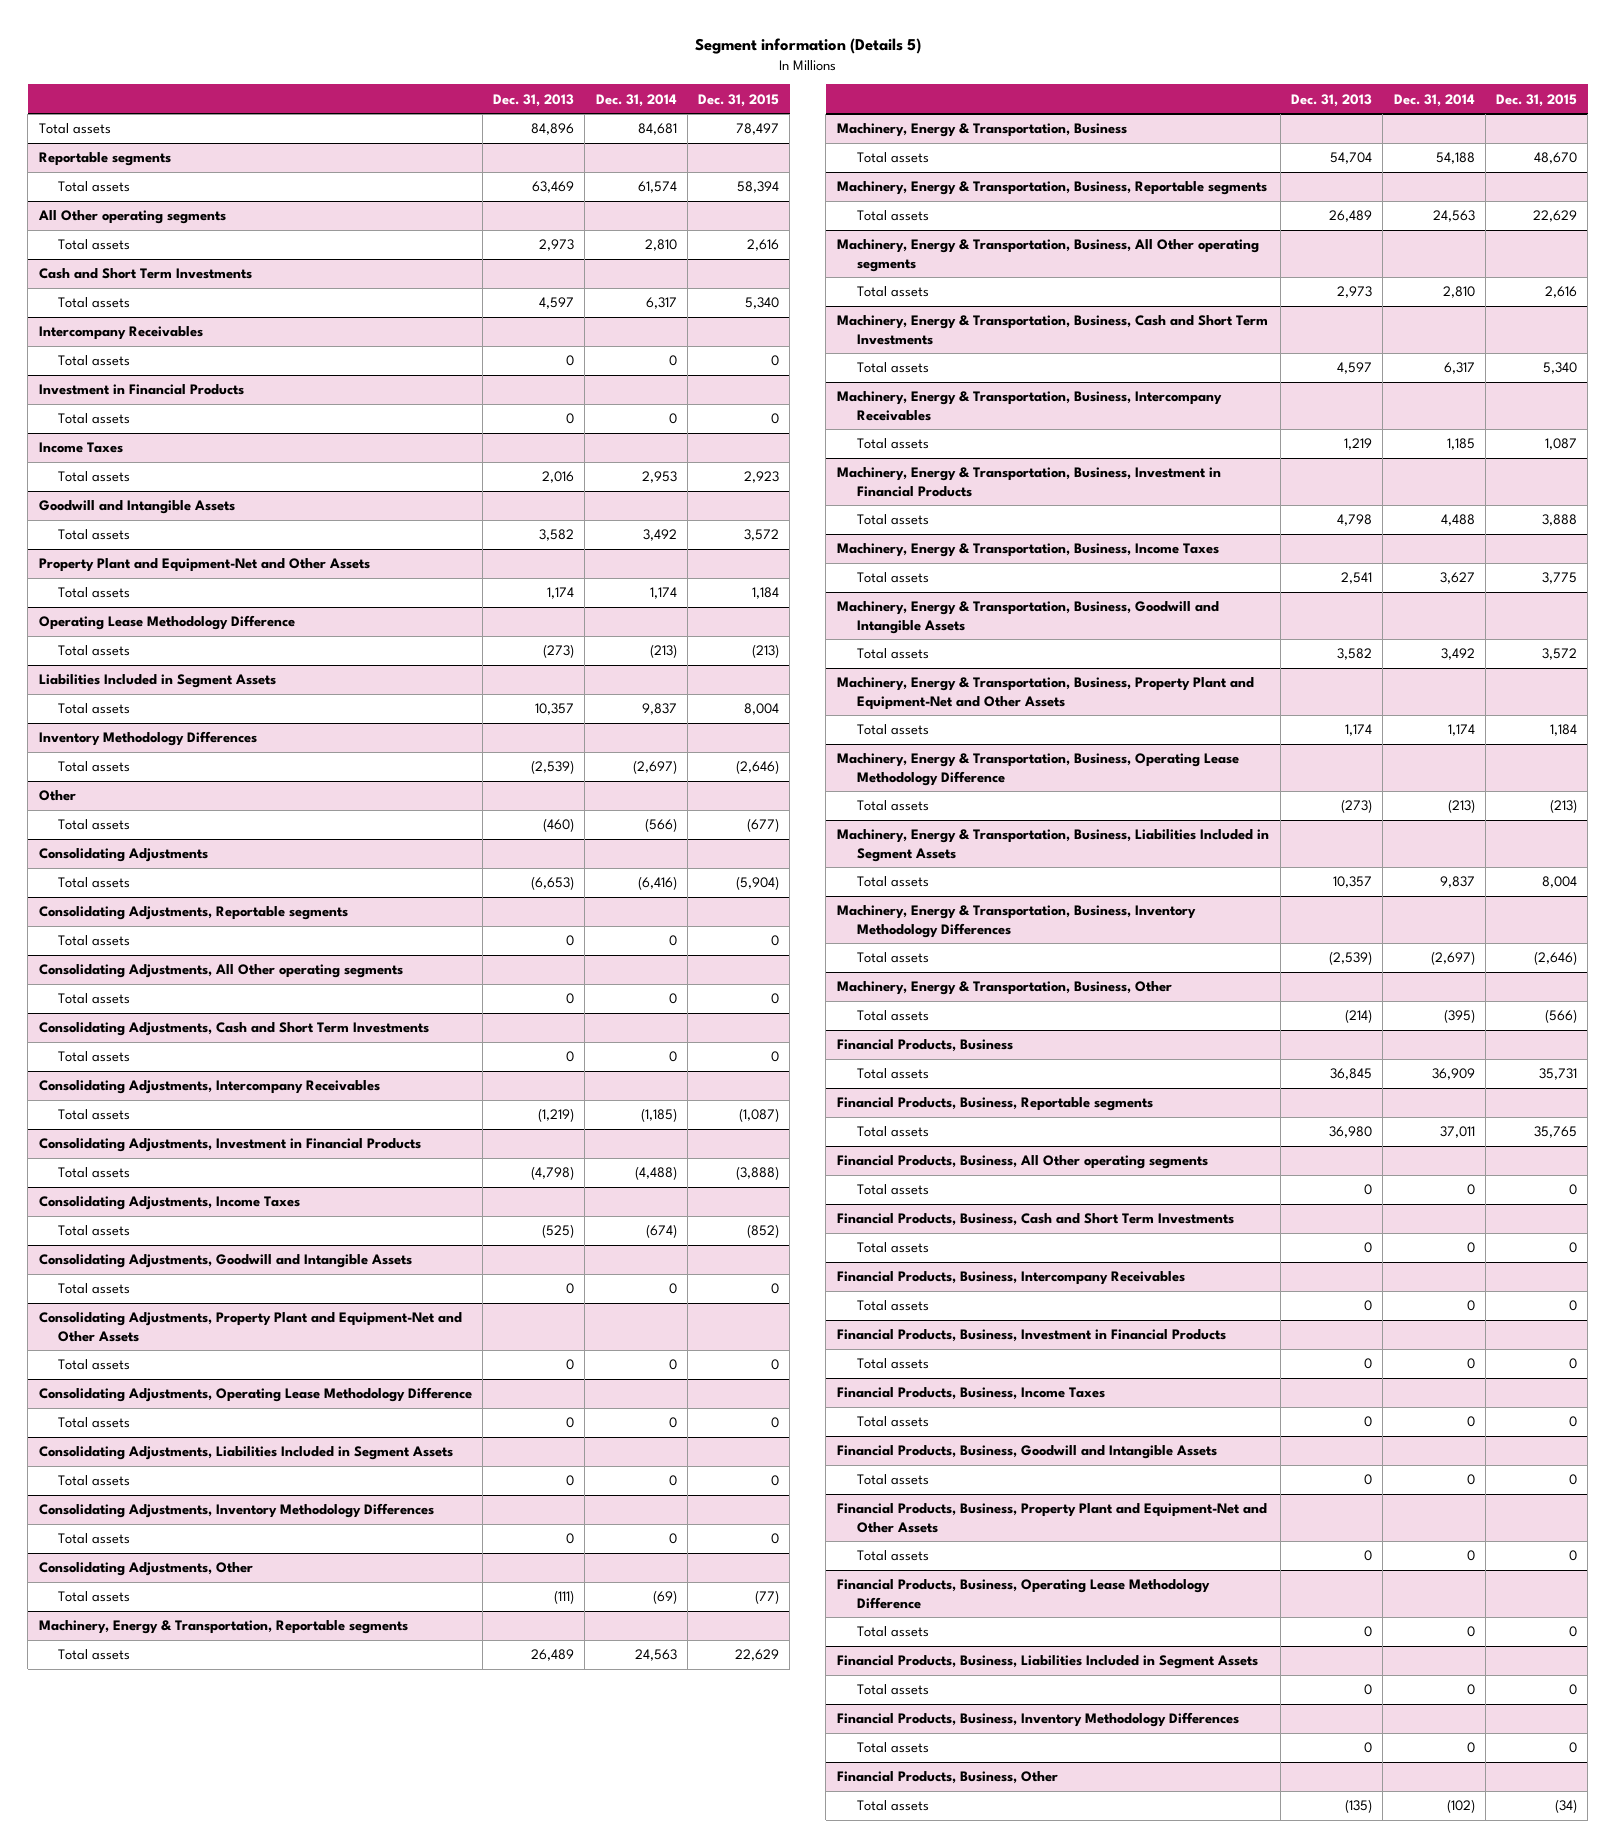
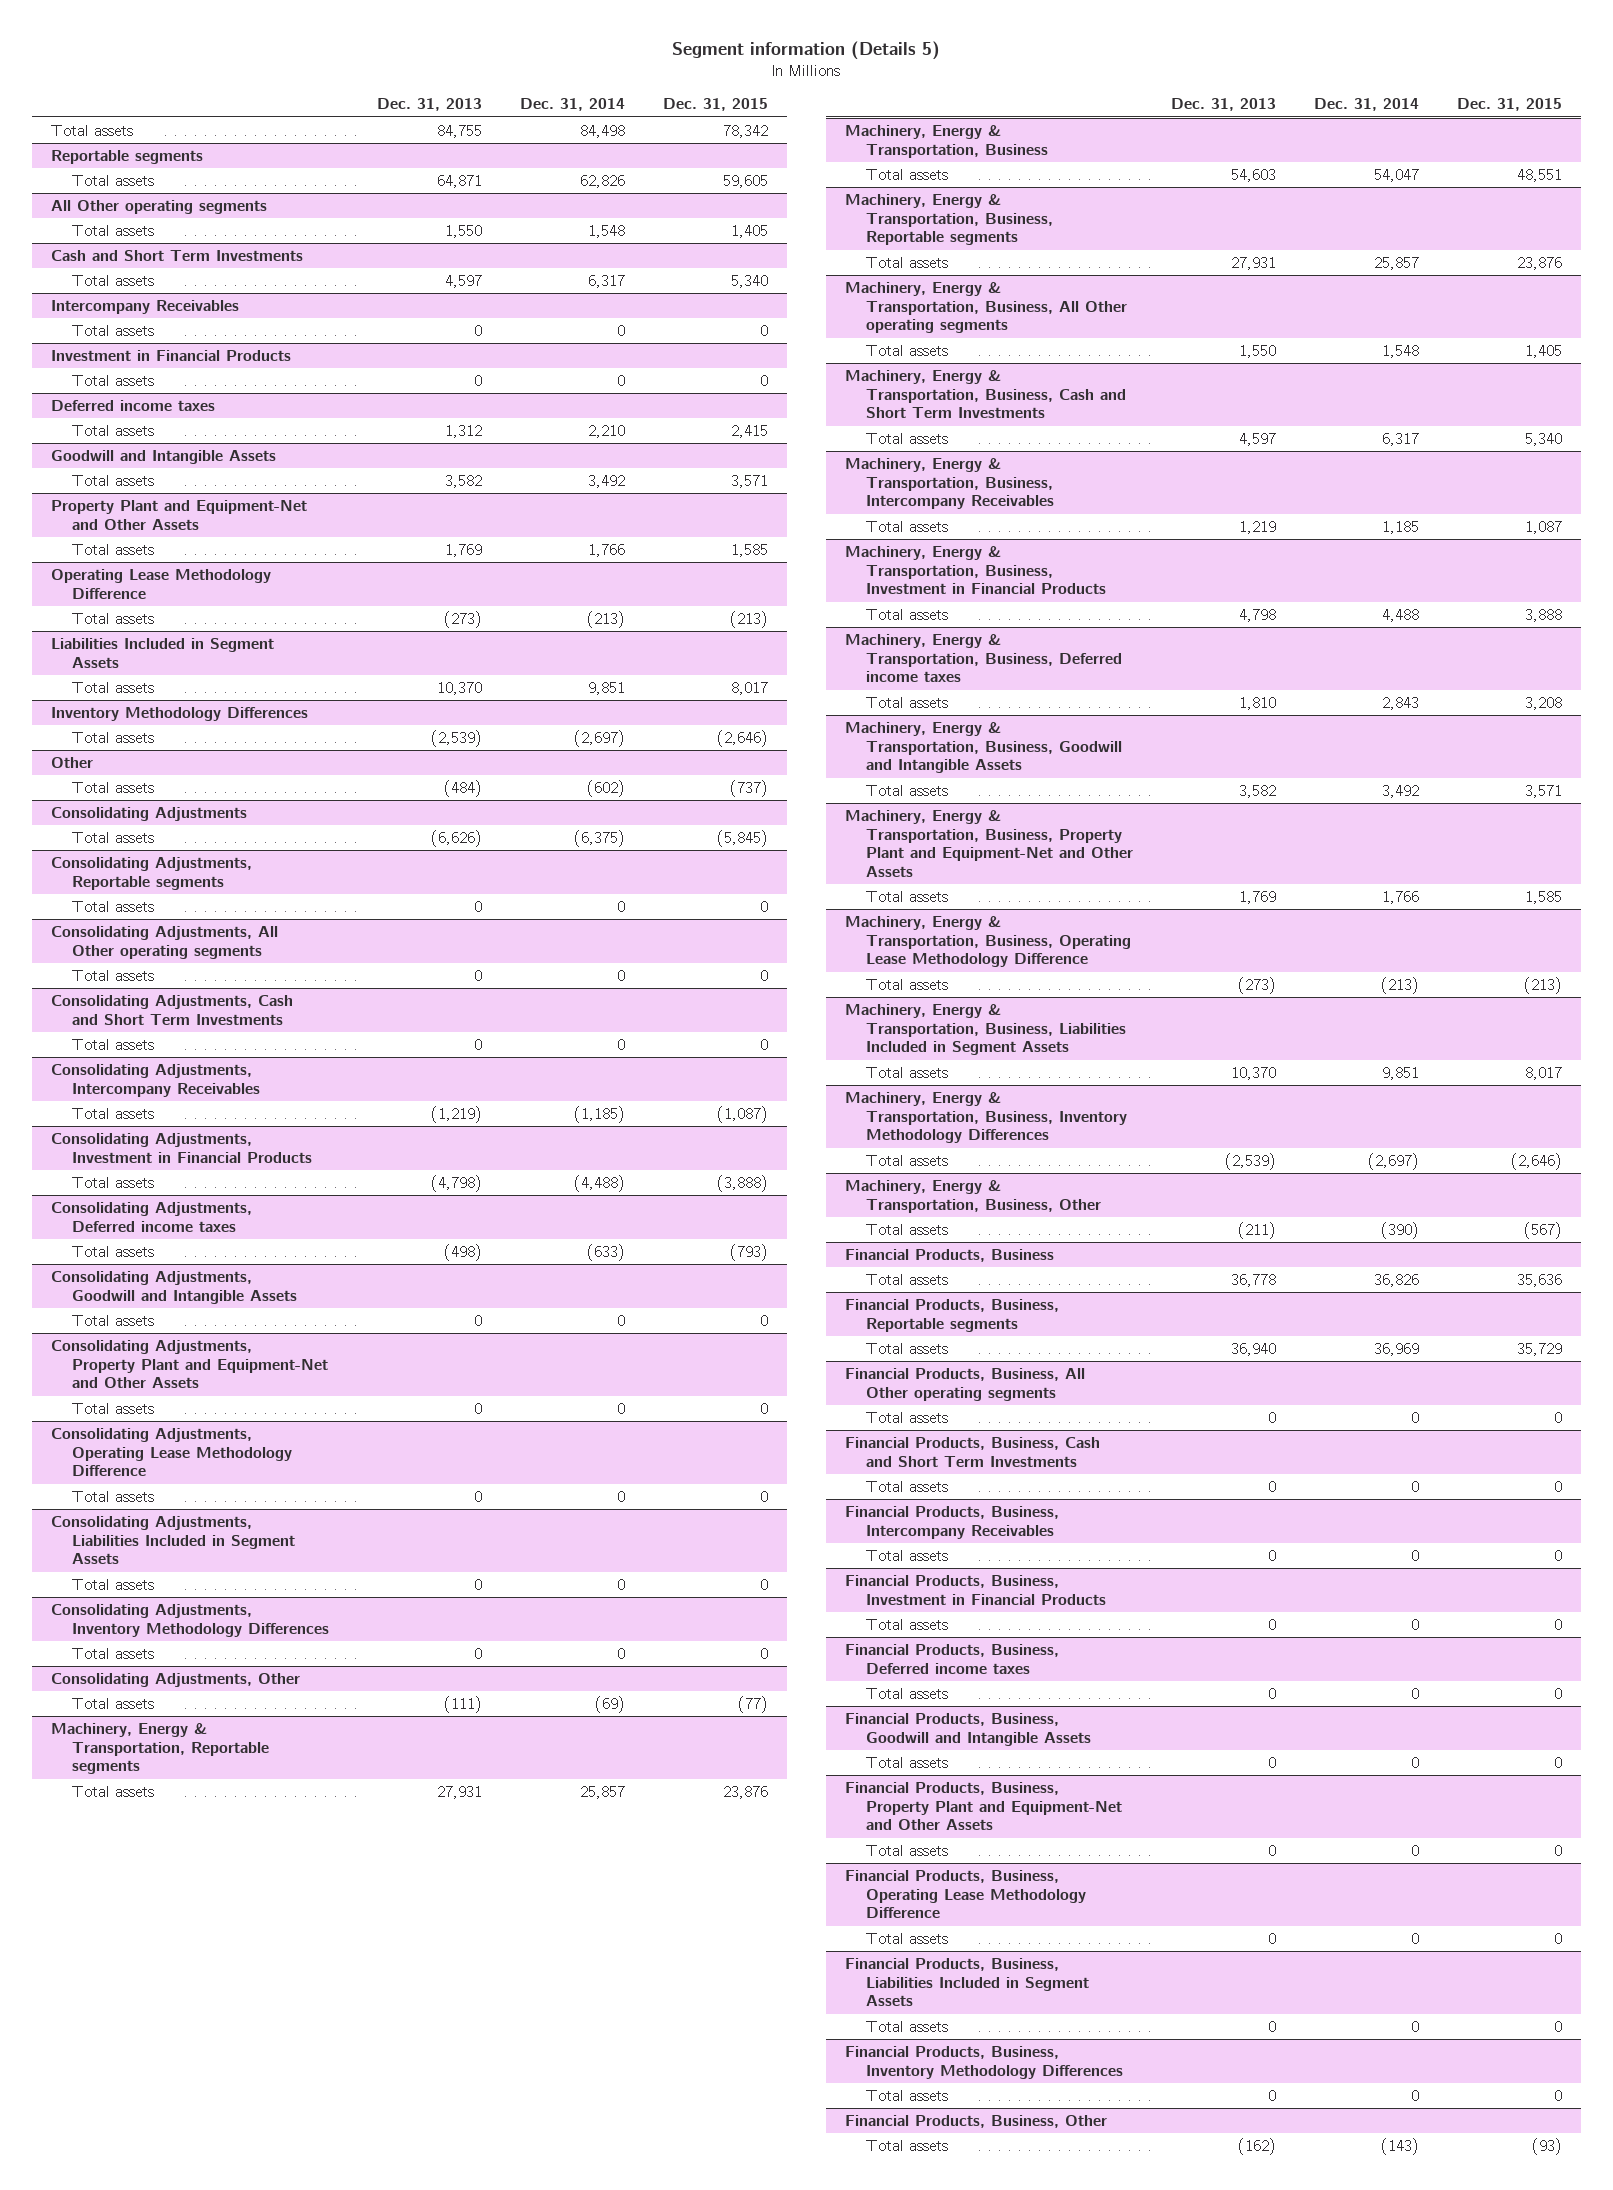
- Total assets | 84,896 | 84,681 | 78,497
+ Total assets | 84,755 | 84,498 | 78,342
@ Reportable segments
- Total assets | 63,469 | 61,574 | 58,394
+ Total assets | 64,871 | 62,826 | 59,605
@ All Other operating segments
- Total assets | 2,973 | 2,810 | 2,616
+ Total assets | 1,550 | 1,548 | 1,405
- Income Taxes
- Total assets | 2,016 | 2,953 | 2,923
+ Deferred income taxes
+ Total assets | 1,312 | 2,210 | 2,415
@ Goodwill and Intangible Assets
- Total assets | 3,582 | 3,492 | 3,572
+ Total assets | 3,582 | 3,492 | 3,571
@ Property Plant and Equipment-Net and Other Assets
- Total assets | 1,174 | 1,174 | 1,184
+ Total assets | 1,769 | 1,766 | 1,585
@ Liabilities Included in Segment Assets
- Total assets | 10,357 | 9,837 | 8,004
+ Total assets | 10,370 | 9,851 | 8,017
@ Other
- Total assets | (460) | (566) | (677)
+ Total assets | (484) | (602) | (737)
@ Consolidating Adjustments
- Total assets | (6,653) | (6,416) | (5,904)
+ Total assets | (6,626) | (6,375) | (5,845)
- Consolidating Adjustments, Income Taxes
- Total assets | (525) | (674) | (852)
+ Consolidating Adjustments, Deferred income taxes
+ Total assets | (498) | (633) | (793)
@ Machinery, Energy & Transportation, Reportable segments
- Total assets | 26,489 | 24,563 | 22,629
+ Total assets | 27,931 | 25,857 | 23,876
@ Machinery, Energy & Transportation, Business
- Total assets | 54,704 | 54,188 | 48,670
+ Total assets | 54,603 | 54,047 | 48,551
@ Machinery, Energy & Transportation, Business, Reportable segments
- Total assets | 26,489 | 24,563 | 22,629
+ Total assets | 27,931 | 25,857 | 23,876
@ Machinery, Energy & Transportation, Business, All Other operating segments
- Total assets | 2,973 | 2,810 | 2,616
+ Total assets | 1,550 | 1,548 | 1,405
- Machinery, Energy & Transportation, Business, Income Taxes
- Total assets | 2,541 | 3,627 | 3,775
+ Machinery, Energy & Transportation, Business, Deferred income taxes
+ Total assets | 1,810 | 2,843 | 3,208
@ Machinery, Energy & Transportation, Business, Goodwill and Intangible Assets
- Total assets | 3,582 | 3,492 | 3,572
+ Total assets | 3,582 | 3,492 | 3,571
@ Machinery, Energy & Transportation, Business, Property Plant and Equipment-Net and Other Assets
- Total assets | 1,174 | 1,174 | 1,184
+ Total assets | 1,769 | 1,766 | 1,585
@ Machinery, Energy & Transportation, Business, Liabilities Included in Segment Assets
- Total assets | 10,357 | 9,837 | 8,004
+ Total assets | 10,370 | 9,851 | 8,017
@ Machinery, Energy & Transportation, Business, Other
- Total assets | (214) | (395) | (566)
+ Total assets | (211) | (390) | (567)
@ Financial Products, Business
- Total assets | 36,845 | 36,909 | 35,731
+ Total assets | 36,778 | 36,826 | 35,636
@ Financial Products, Business, Reportable segments
- Total assets | 36,980 | 37,011 | 35,765
+ Total assets | 36,940 | 36,969 | 35,729
- Financial Products, Business, Income Taxes
+ Financial Products, Business, Deferred income taxes
@ Financial Products, Business, Other
- Total assets | (135) | (102) | (34)
+ Total assets | (162) | (143) | (93)

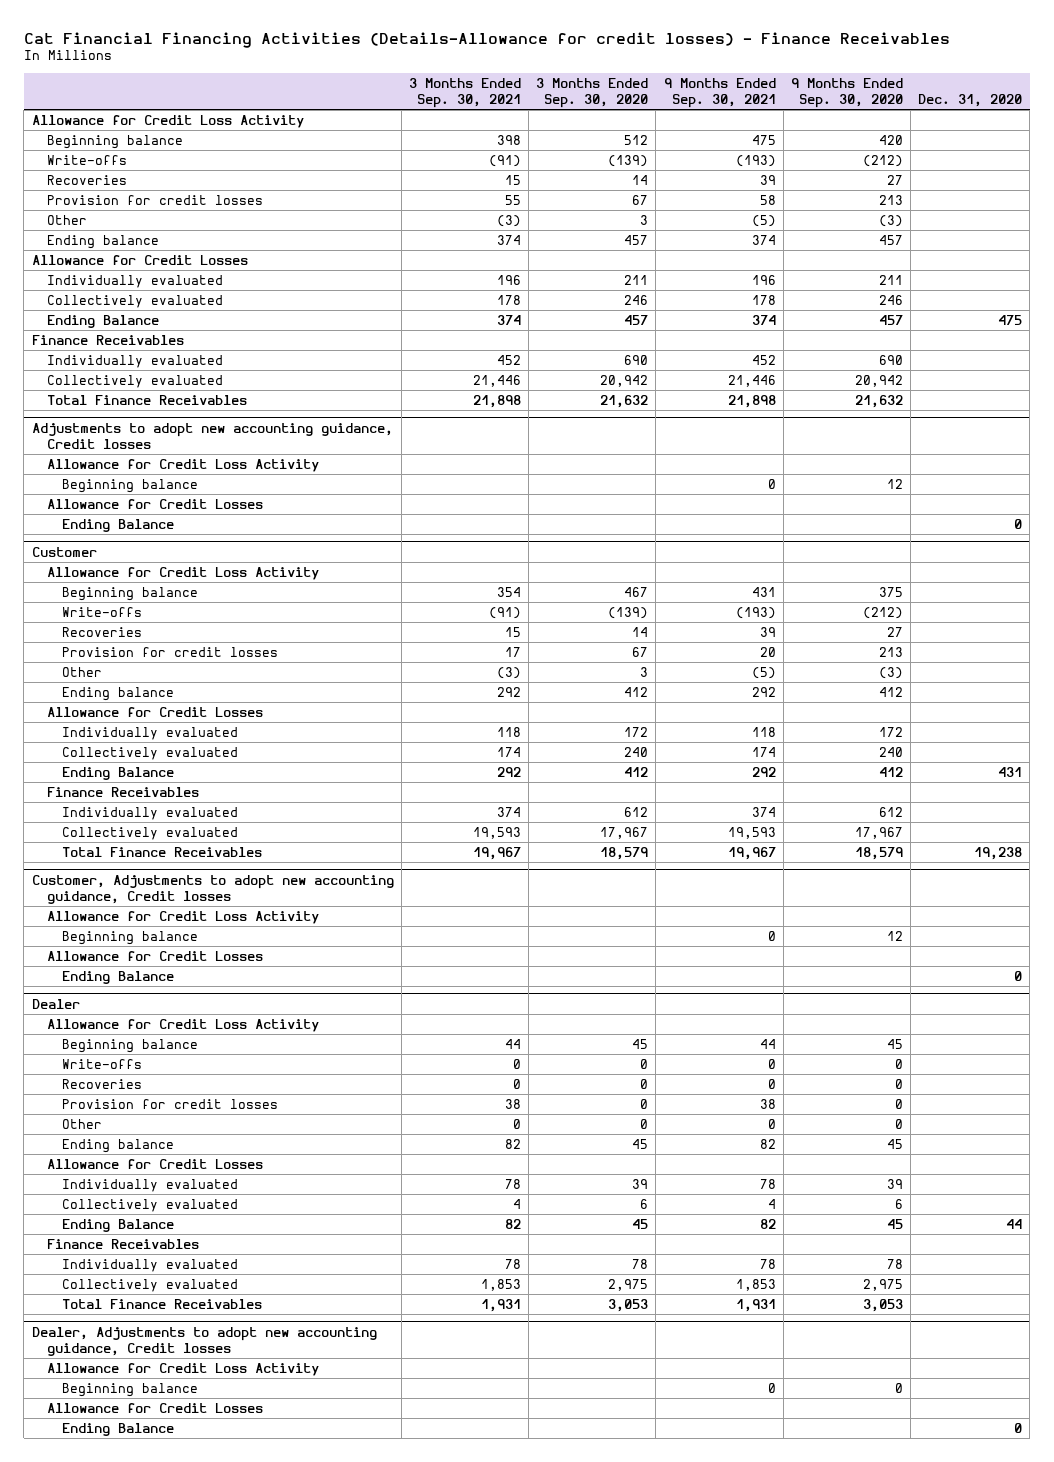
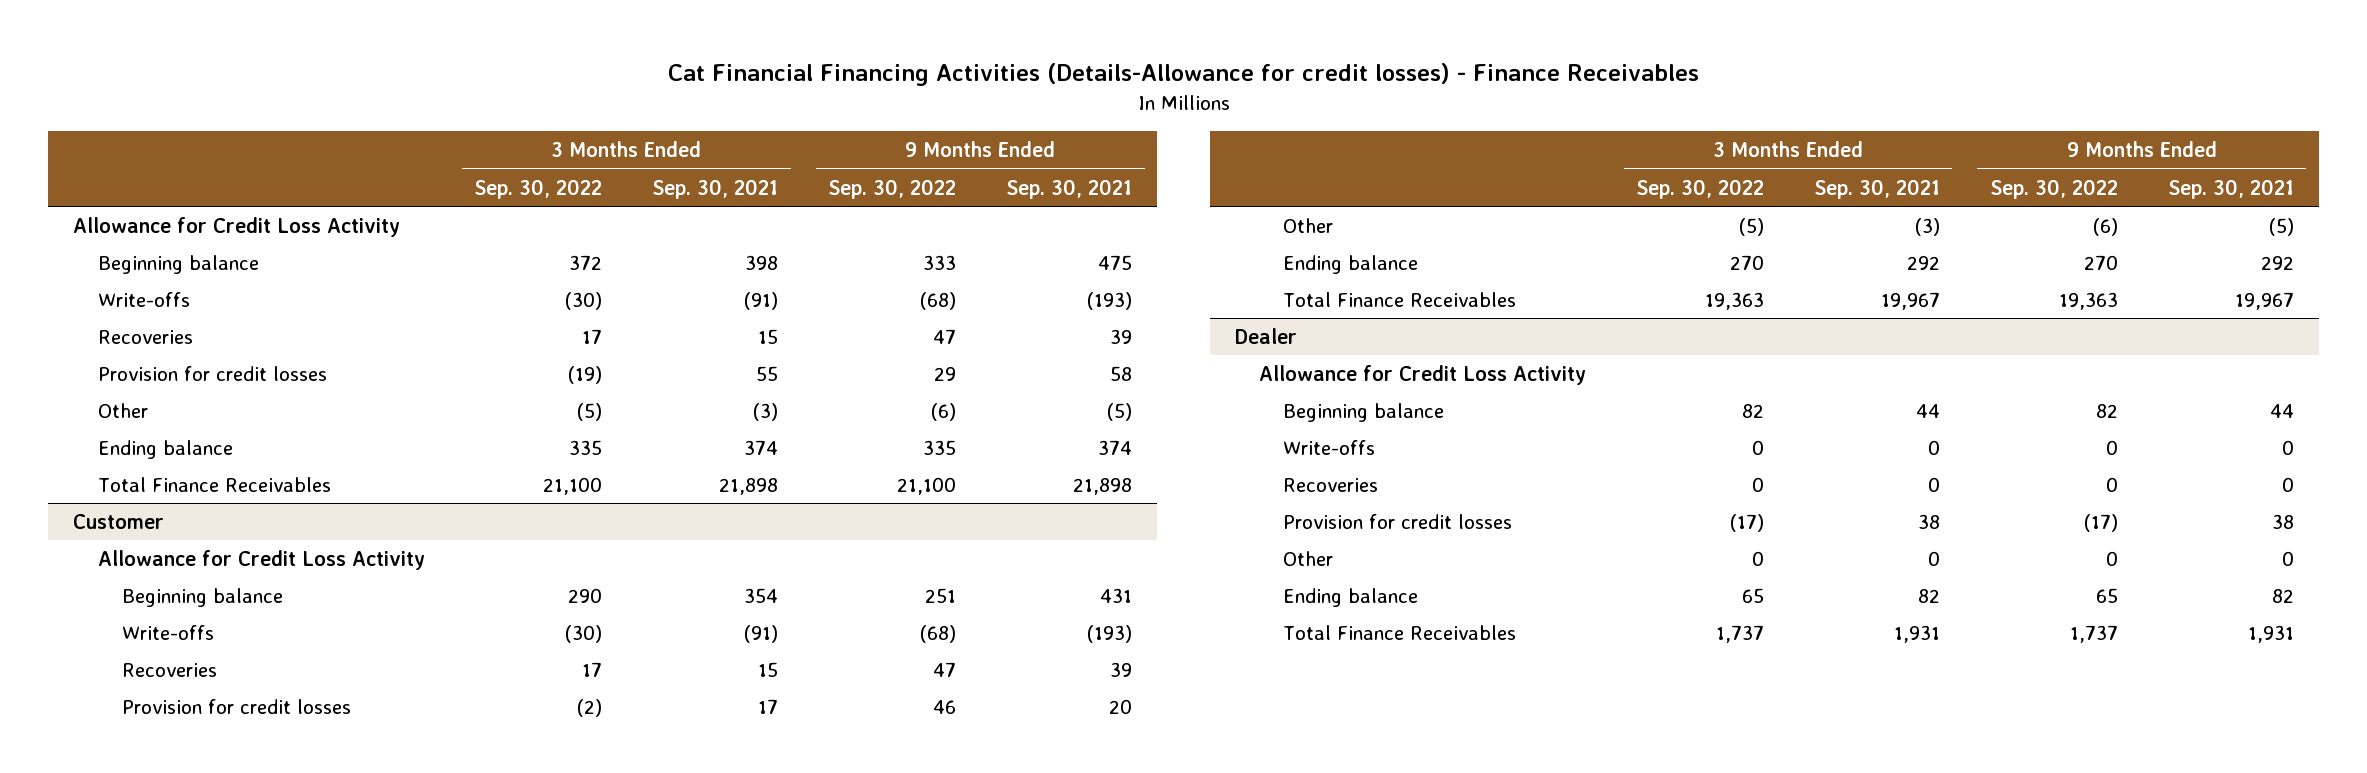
- | 3 Months Ended Sep. 30, 2021 | 3 Months Ended Sep. 30, 2020 | 9 Months Ended Sep. 30, 2021 | 9 Months Ended Sep. 30, 2020 | Dec. 31, 2020
+ | 3 Months Ended Sep. 30, 2022 | 3 Months Ended Sep. 30, 2021 | 9 Months Ended Sep. 30, 2022 | 9 Months Ended Sep. 30, 2021
- Allowance for Credit Losses
- Individually evaluated | 196 | 211 | 196 | 211 |
- Collectively evaluated | 178 | 246 | 178 | 246 |
- Ending Balance | 374 | 457 | 374 | 457 | 475
- Finance Receivables
- Individually evaluated | 452 | 690 | 452 | 690 |
- Collectively evaluated | 21,446 | 20,942 | 21,446 | 20,942 |
- Adjustments to adopt new accounting guidance, Credit losses
- Allowance for Credit Loss Activity
- Beginning balance | | | 0 | 12 |
- Allowance for Credit Losses
- Ending Balance | | | | | 0
@ Customer
- Allowance for Credit Losses
- Individually evaluated | 118 | 172 | 118 | 172 |
- Collectively evaluated | 174 | 240 | 174 | 240 |
- Ending Balance | 292 | 412 | 292 | 412 | 431
- Finance Receivables
- Individually evaluated | 374 | 612 | 374 | 612 |
- Collectively evaluated | 19,593 | 17,967 | 19,593 | 17,967 |
- Customer, Adjustments to adopt new accounting guidance, Credit losses
- Allowance for Credit Loss Activity
- Beginning balance | | | 0 | 12 |
- Allowance for Credit Losses
- Ending Balance | | | | | 0
@ Dealer
- Allowance for Credit Losses
- Individually evaluated | 78 | 39 | 78 | 39 |
- Collectively evaluated | 4 | 6 | 4 | 6 |
- Ending Balance | 82 | 45 | 82 | 45 | 44
- Finance Receivables
- Individually evaluated | 78 | 78 | 78 | 78 |
- Collectively evaluated | 1,853 | 2,975 | 1,853 | 2,975 |
- Dealer, Adjustments to adopt new accounting guidance, Credit losses
- Allowance for Credit Loss Activity
- Beginning balance | | | 0 | 0 |
- Allowance for Credit Losses
- Ending Balance | | | | | 0

